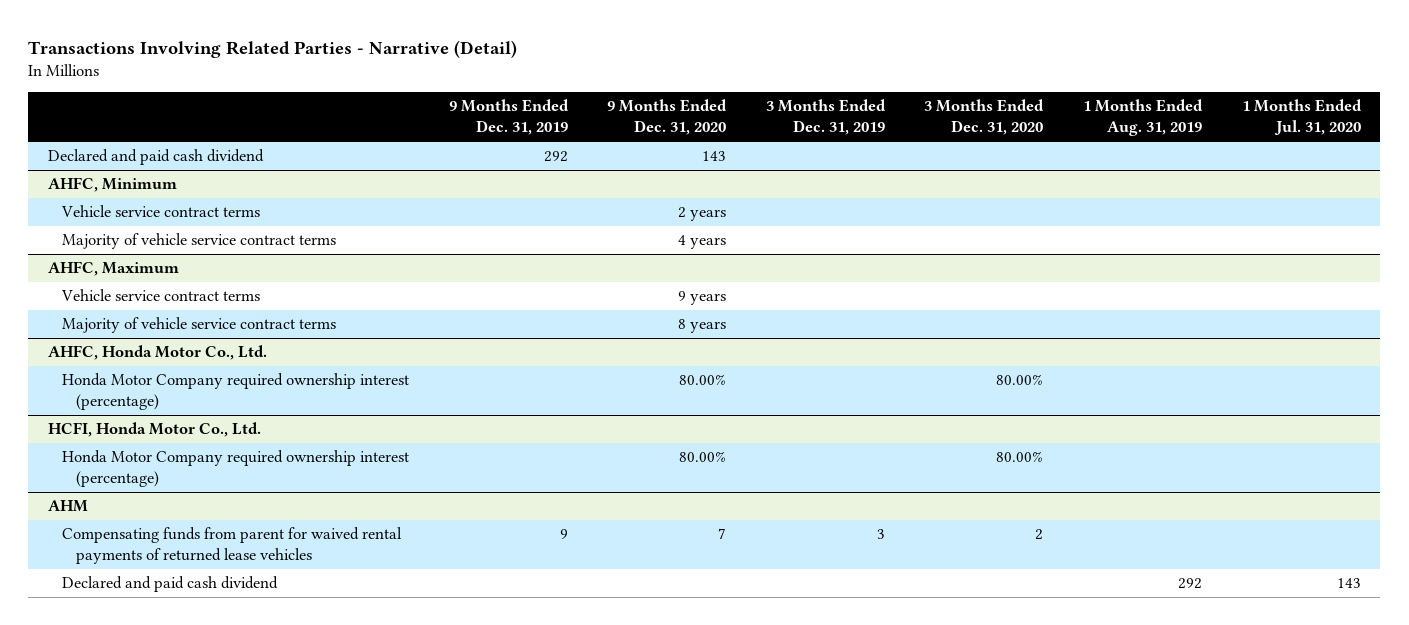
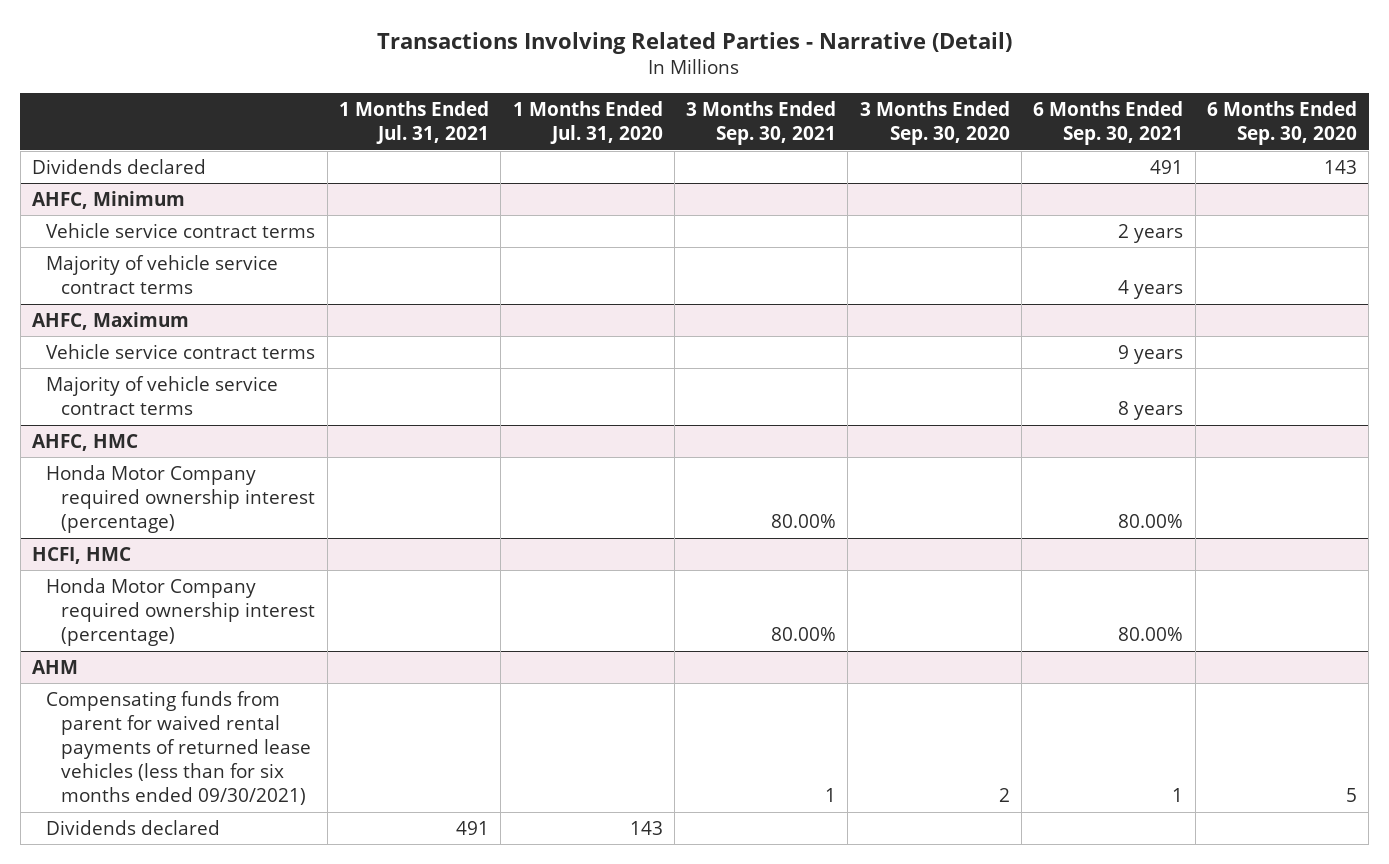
- | 9 Months Ended Dec. 31, 2019 | 9 Months Ended Dec. 31, 2020 | 3 Months Ended Dec. 31, 2019 | 3 Months Ended Dec. 31, 2020 | 1 Months Ended Aug. 31, 2019 | 1 Months Ended Jul. 31, 2020
+ | 1 Months Ended Jul. 31, 2021 | 1 Months Ended Jul. 31, 2020 | 3 Months Ended Sep. 30, 2021 | 3 Months Ended Sep. 30, 2020 | 6 Months Ended Sep. 30, 2021 | 6 Months Ended Sep. 30, 2020
- Declared and paid cash dividend | 292 | 143 | | | |
+ Dividends declared | | | | | 491 | 143
- AHFC, Honda Motor Co., Ltd.
- Honda Motor Company required ownership interest (percentage) | | 80.00% | | 80.00% | |
- HCFI, Honda Motor Co., Ltd.
- Honda Motor Company required ownership interest (percentage) | | 80.00% | | 80.00% | |
+ AHFC, HMC
+ Honda Motor Company required ownership interest (percentage) | | | 80.00% | | 80.00% |
+ HCFI, HMC
+ Honda Motor Company required ownership interest (percentage) | | | 80.00% | | 80.00% |
@ AHM
- Compensating funds from parent for waived rental payments of returned lease vehicles | 9 | 7 | 3 | 2 | |
- Declared and paid cash dividend | | | | | 292 | 143
+ Compensating funds from parent for waived rental payments of returned lease vehicles (less than for six months ended 09/30/2021) | | | 1 | 2 | 1 | 5
+ Dividends declared | 491 | 143 | | | |

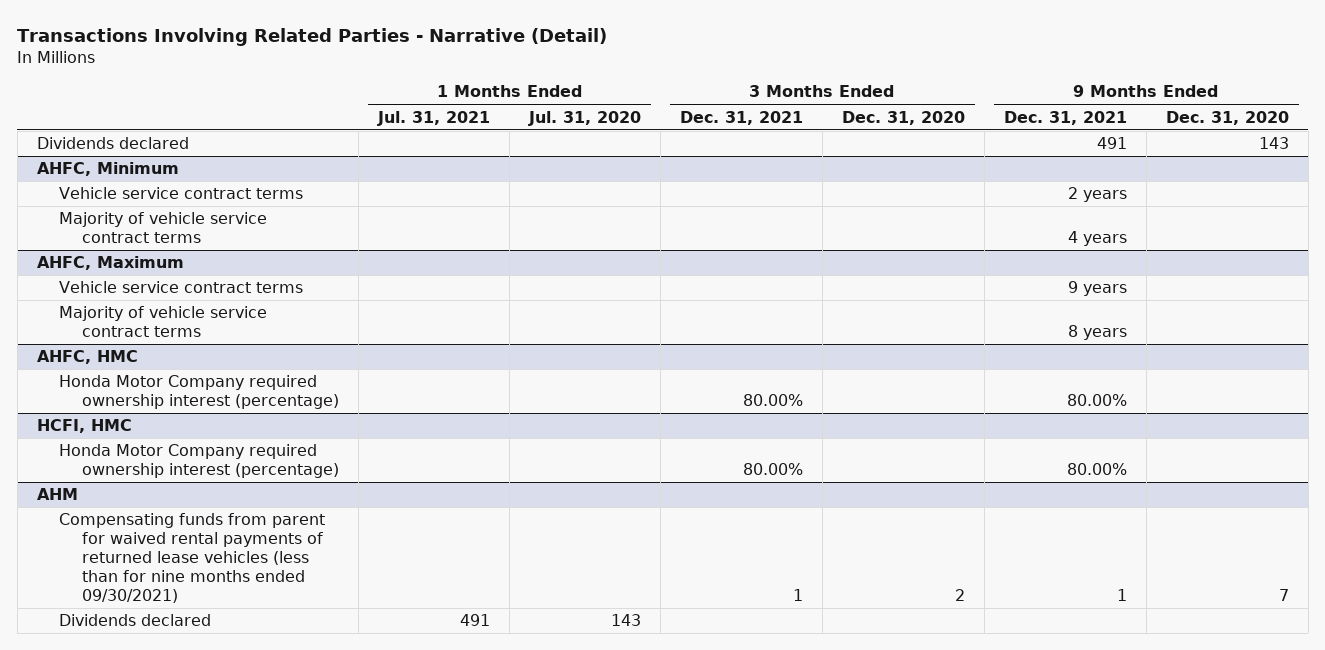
- | 1 Months Ended Jul. 31, 2021 | 1 Months Ended Jul. 31, 2020 | 3 Months Ended Sep. 30, 2021 | 3 Months Ended Sep. 30, 2020 | 6 Months Ended Sep. 30, 2021 | 6 Months Ended Sep. 30, 2020
+ | 1 Months Ended Jul. 31, 2021 | 1 Months Ended Jul. 31, 2020 | 3 Months Ended Dec. 31, 2021 | 3 Months Ended Dec. 31, 2020 | 9 Months Ended Dec. 31, 2021 | 9 Months Ended Dec. 31, 2020
@ AHM
- Compensating funds from parent for waived rental payments of returned lease vehicles (less than for six months ended 09/30/2021) | | | 1 | 2 | 1 | 5
+ Compensating funds from parent for waived rental payments of returned lease vehicles (less than for nine months ended 09/30/2021) | | | 1 | 2 | 1 | 7

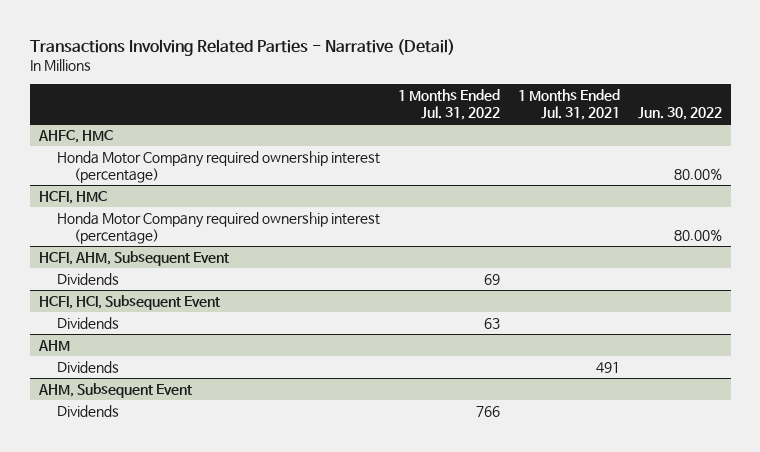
- | 1 Months Ended Jul. 31, 2021 | 1 Months Ended Jul. 31, 2020 | 3 Months Ended Dec. 31, 2021 | 3 Months Ended Dec. 31, 2020 | 9 Months Ended Dec. 31, 2021 | 9 Months Ended Dec. 31, 2020
+ | 1 Months Ended Jul. 31, 2022 | 1 Months Ended Jul. 31, 2021 | Jun. 30, 2022
- Dividends declared | | | | | 491 | 143
- AHFC, Minimum
- Vehicle service contract terms | | | | | 2 years |
- Majority of vehicle service contract terms | | | | | 4 years |
- AHFC, Maximum
- Vehicle service contract terms | | | | | 9 years |
- Majority of vehicle service contract terms | | | | | 8 years |
+ HCFI, AHM, Subsequent Event
+ Dividends | 69 | |
+ HCFI, HCI, Subsequent Event
+ Dividends | 63 | |
@ AHM
- Compensating funds from parent for waived rental payments of returned lease vehicles (less than for nine months ended 09/30/2021) | | | 1 | 2 | 1 | 7
- Dividends declared | 491 | 143 | | | |
+ Dividends | | 491 |
+ AHM, Subsequent Event
+ Dividends | 766 | |

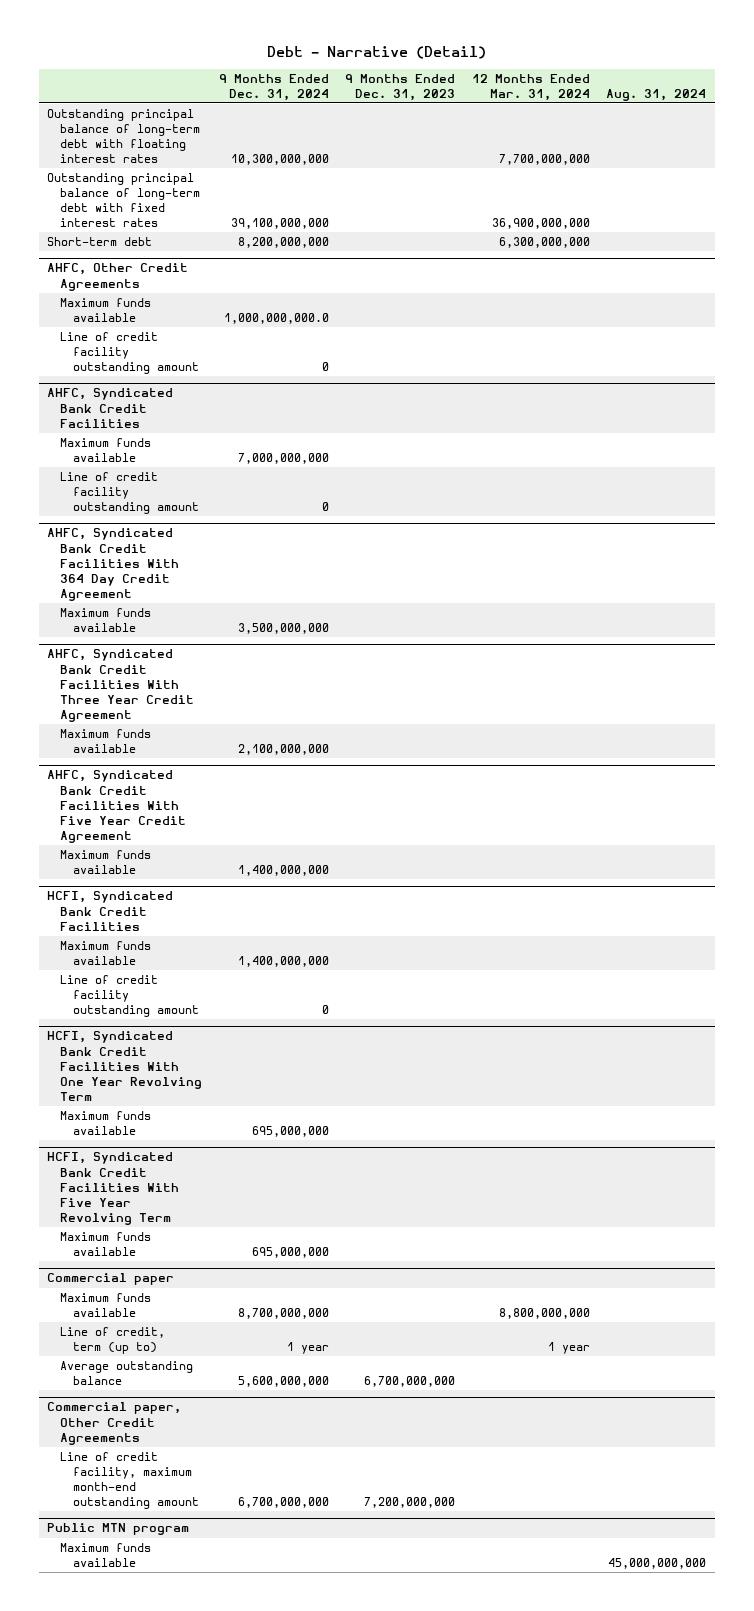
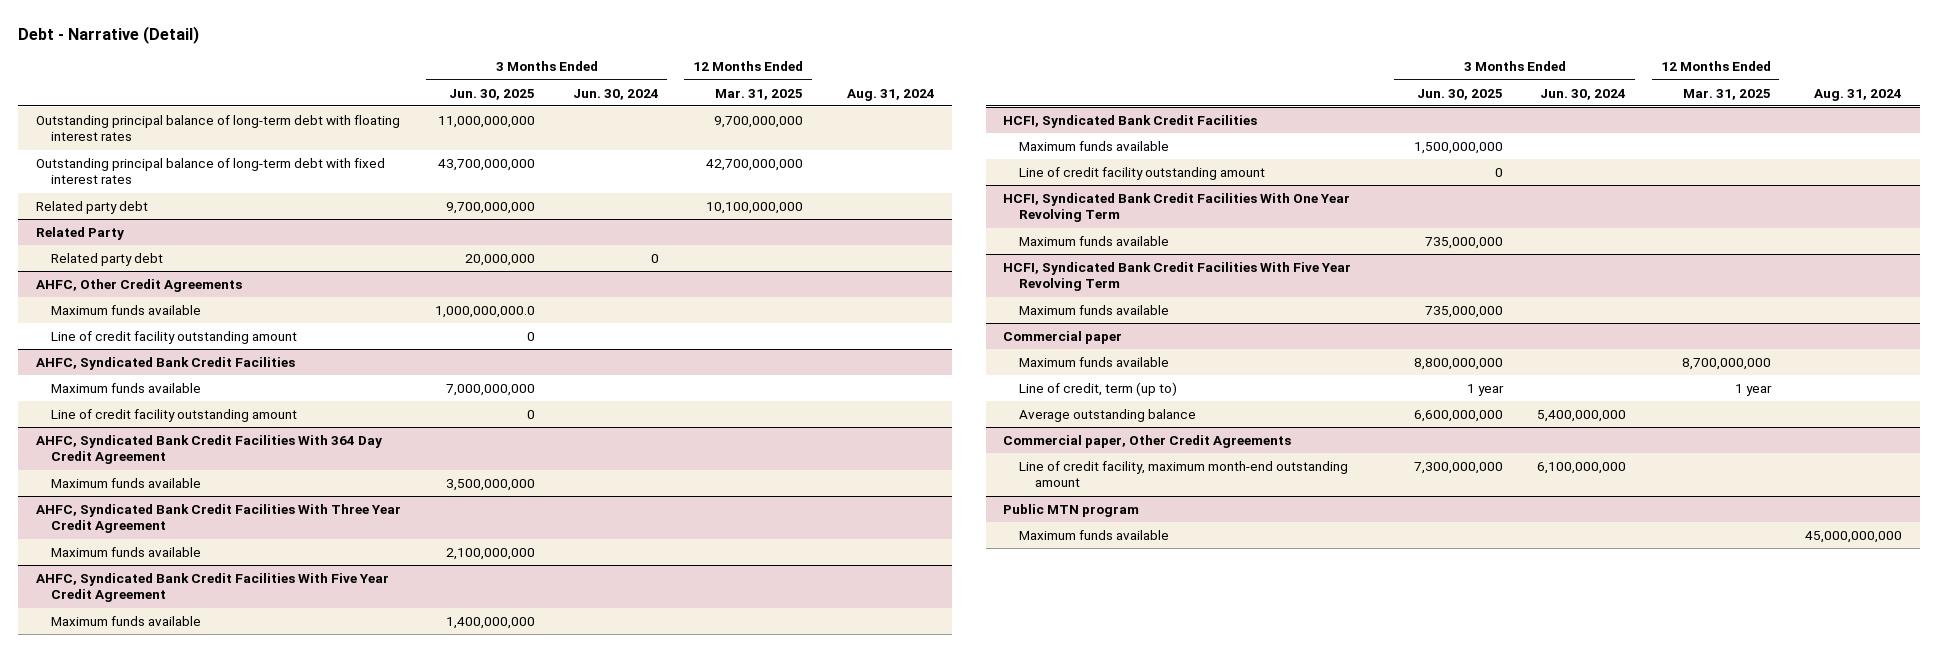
- | 9 Months Ended Dec. 31, 2024 | 9 Months Ended Dec. 31, 2023 | 12 Months Ended Mar. 31, 2024 | Aug. 31, 2024
+ | 3 Months Ended Jun. 30, 2025 | 3 Months Ended Jun. 30, 2024 | 12 Months Ended Mar. 31, 2025 | Aug. 31, 2024
- Short-term debt | 8,200,000,000 | | 6,300,000,000 |
+ Related party debt | 9,700,000,000 | | 10,100,000,000 |
+ Related Party
+ Related party debt | 20,000,000 | 0 | |

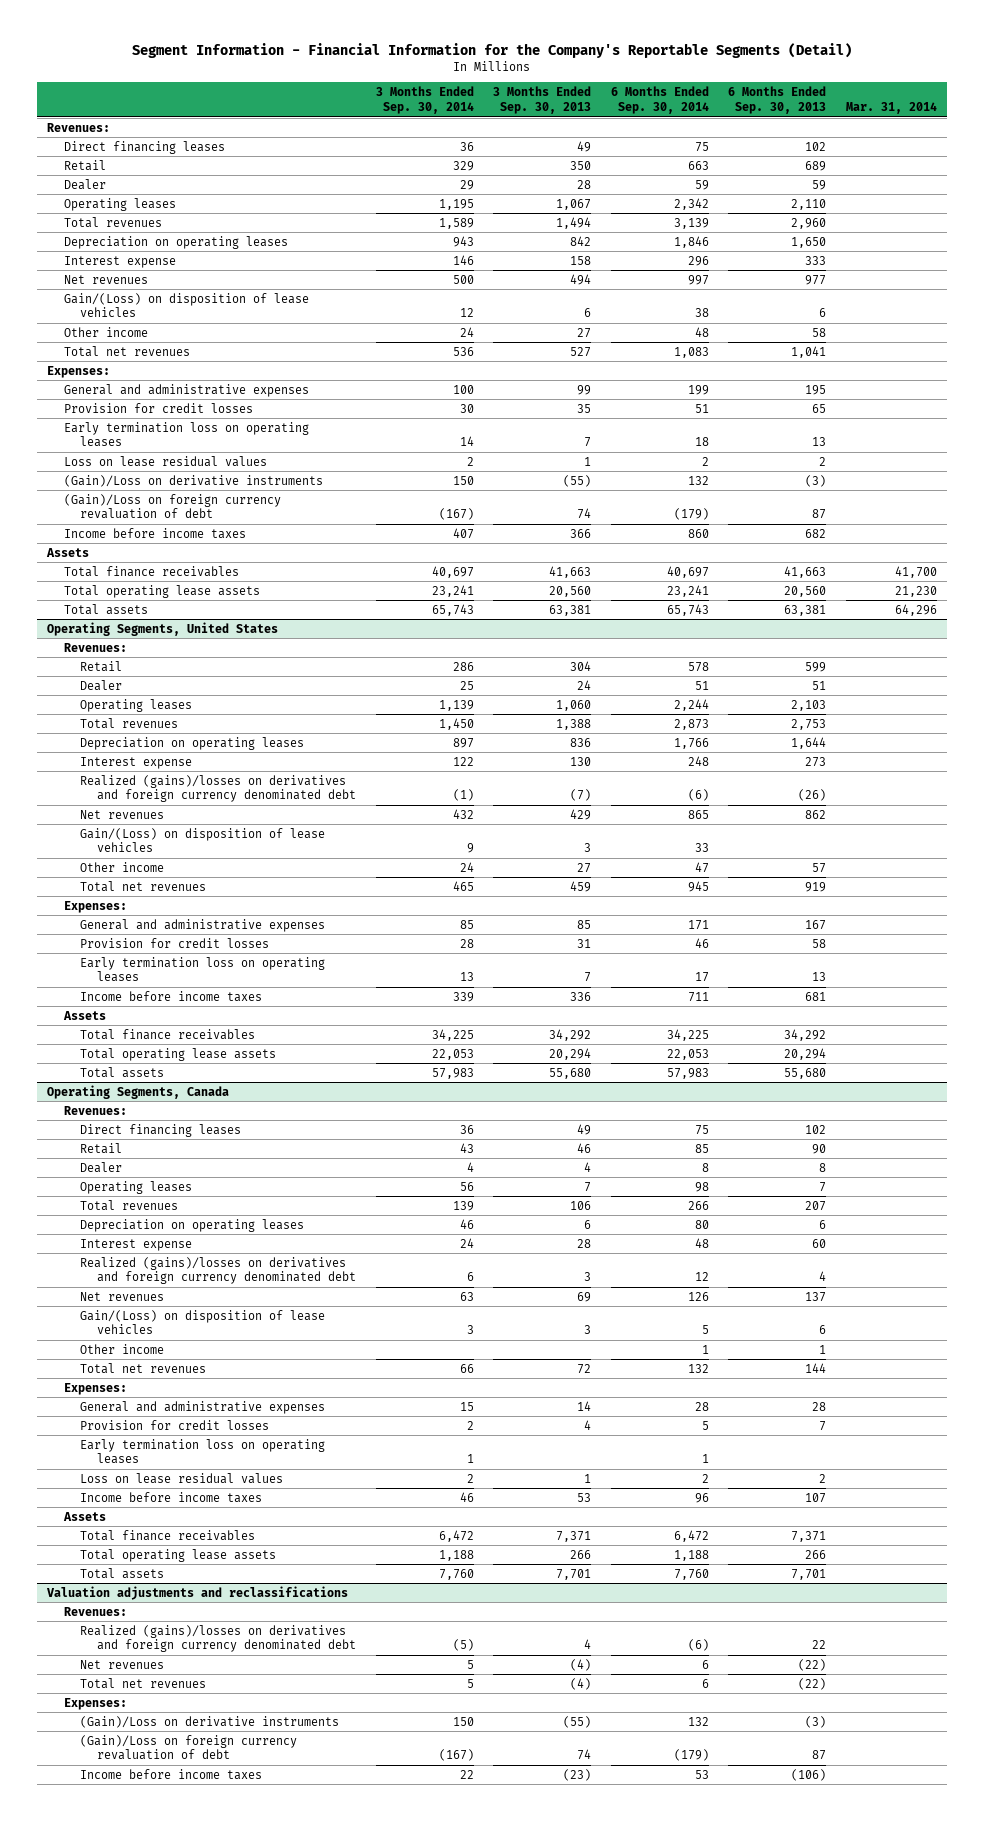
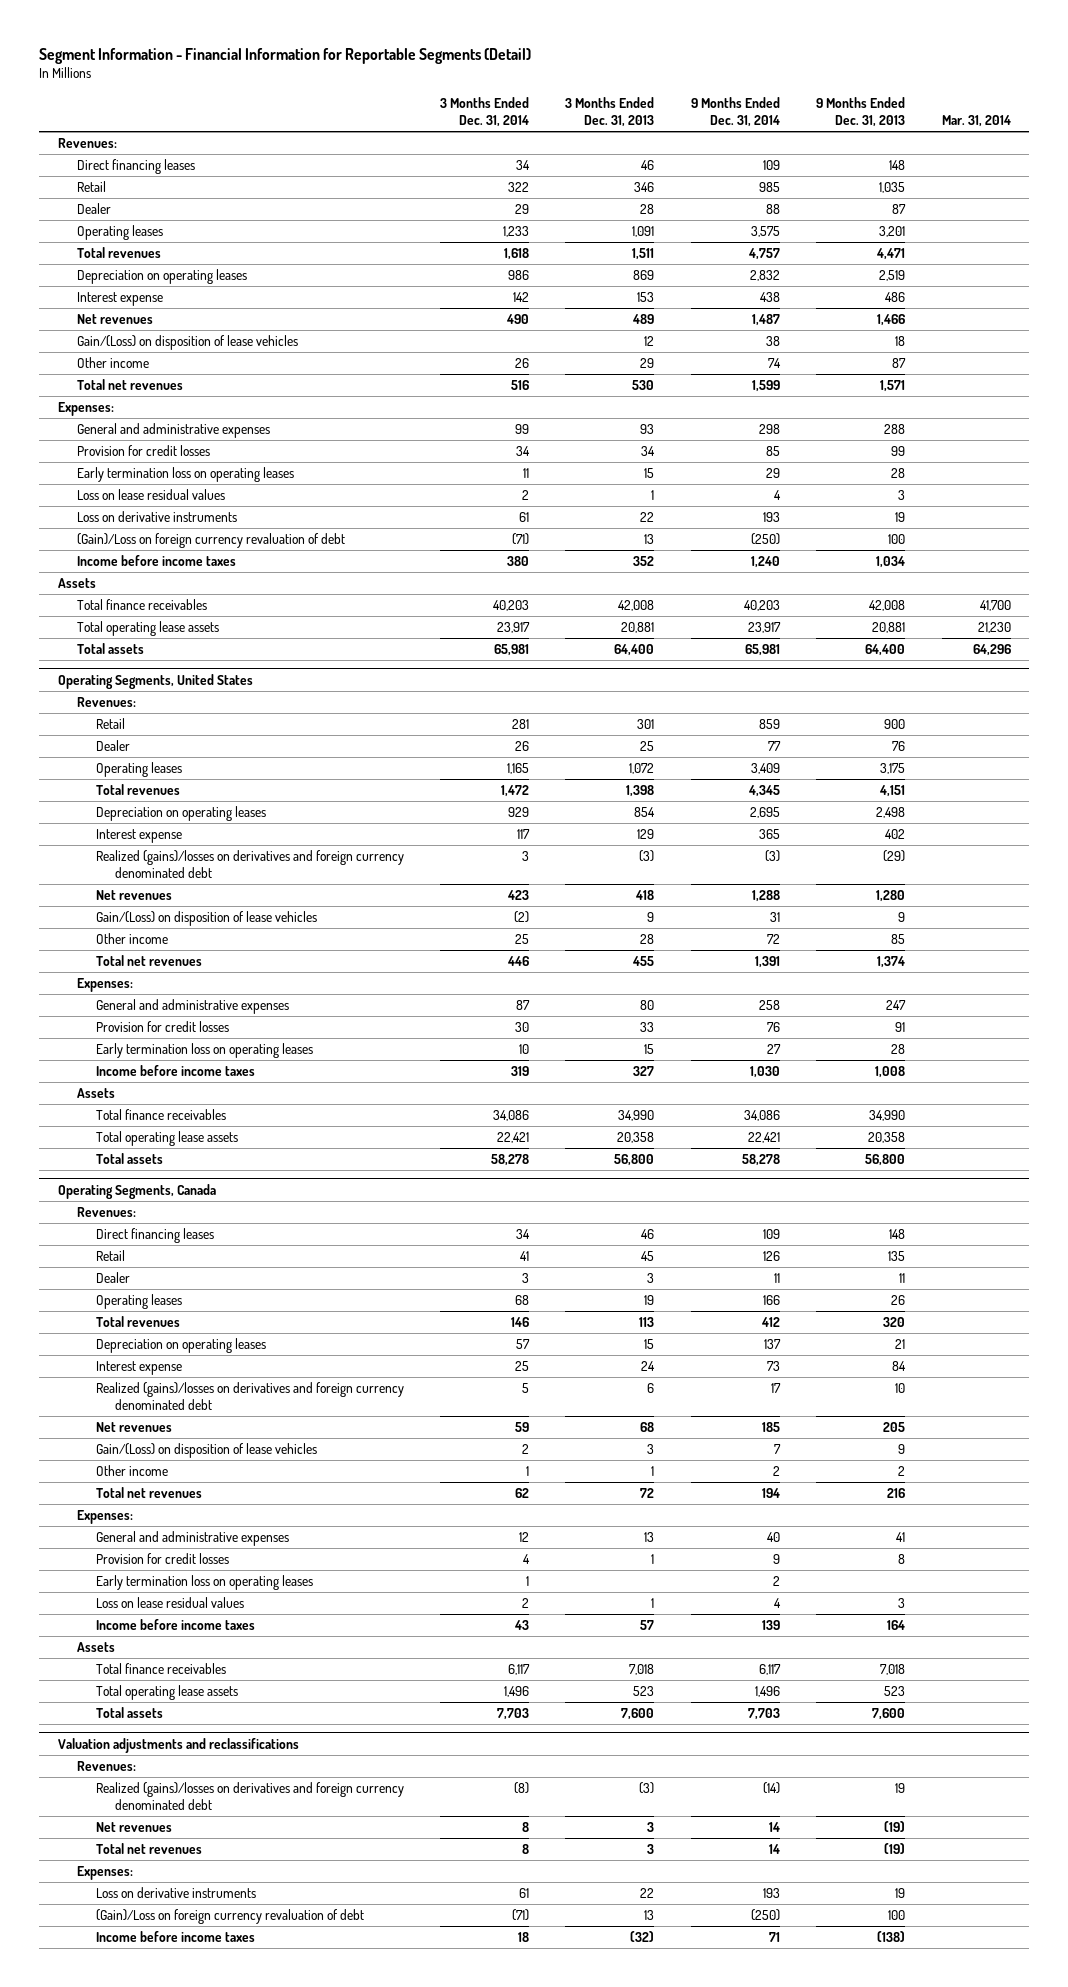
- Segment Information - Financial Information for the Company's Reportable Segments (Detail)
+ Segment Information - Financial Information for Reportable Segments (Detail)
- | 3 Months Ended Sep. 30, 2014 | 3 Months Ended Sep. 30, 2013 | 6 Months Ended Sep. 30, 2014 | 6 Months Ended Sep. 30, 2013 | Mar. 31, 2014
+ | 3 Months Ended Dec. 31, 2014 | 3 Months Ended Dec. 31, 2013 | 9 Months Ended Dec. 31, 2014 | 9 Months Ended Dec. 31, 2013 | Mar. 31, 2014
- (Gain)/Loss on derivative instruments | 150 | (55) | 132 | (3) |
+ Loss on derivative instruments | 61 | 22 | 193 | 19 |
@ Valuation adjustments and reclassifications
- (Gain)/Loss on derivative instruments | 150 | (55) | 132 | (3) |
+ Loss on derivative instruments | 61 | 22 | 193 | 19 |

